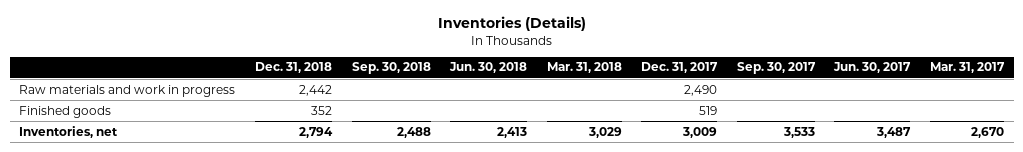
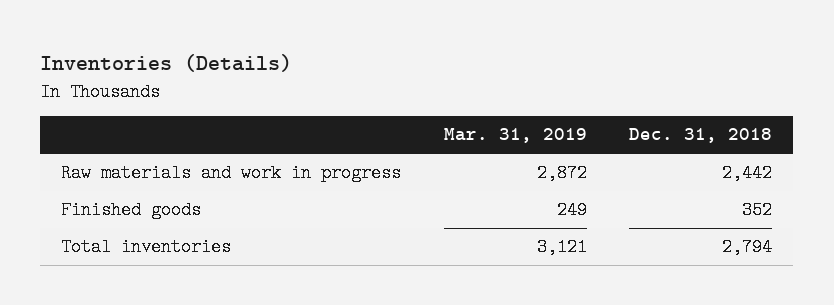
- | Dec. 31, 2018 | Sep. 30, 2018 | Jun. 30, 2018 | Mar. 31, 2018 | Dec. 31, 2017 | Sep. 30, 2017 | Jun. 30, 2017 | Mar. 31, 2017
+ | Mar. 31, 2019 | Dec. 31, 2018
- Inventories, net | 2,794 | 2,488 | 2,413 | 3,029 | 3,009 | 3,533 | 3,487 | 2,670
+ Total inventories | 3,121 | 2,794

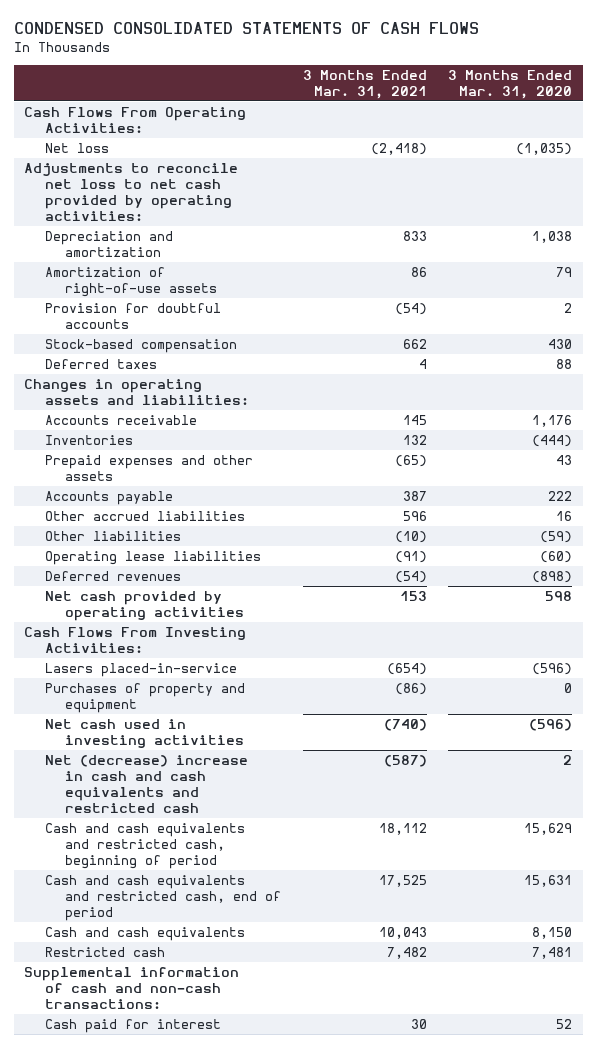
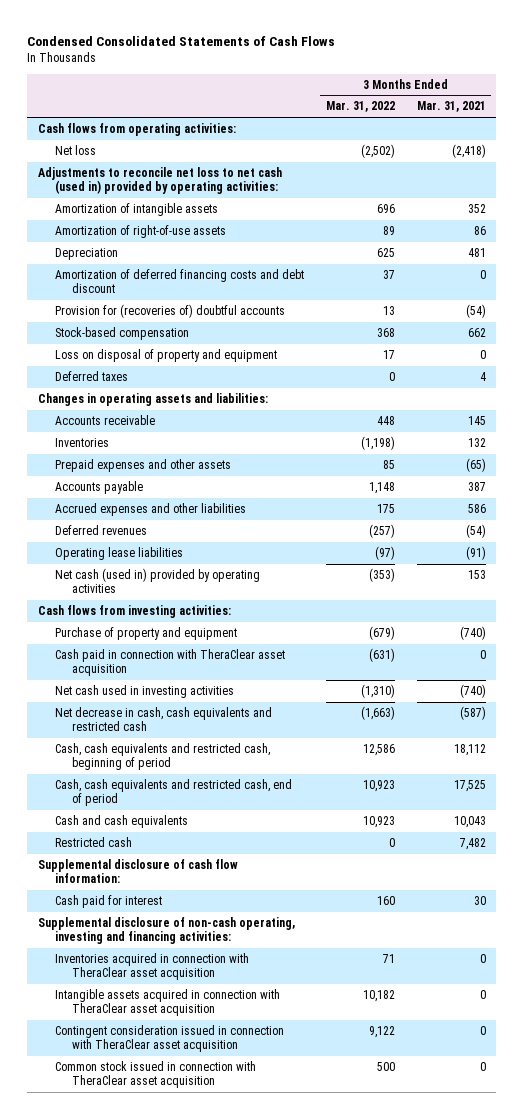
- CONDENSED CONSOLIDATED STATEMENTS OF CASH FLOWS
+ Condensed Consolidated Statements of Cash Flows
- | 3 Months Ended Mar. 31, 2021 | 3 Months Ended Mar. 31, 2020
+ | 3 Months Ended Mar. 31, 2022 | 3 Months Ended Mar. 31, 2021
- Cash Flows From Operating Activities:
+ Cash flows from operating activities:
- Adjustments to reconcile net loss to net cash provided by operating activities:
- Depreciation and amortization | 833 | 1,038
+ Adjustments to reconcile net loss to net cash (used in) provided by operating activities:
+ Amortization of intangible assets | 696 | 352
- Provision for doubtful accounts | (54) | 2
+ Depreciation | 625 | 481
+ Amortization of deferred financing costs and debt discount | 37 | 0
+ Provision for (recoveries of) doubtful accounts | 13 | (54)
+ Loss on disposal of property and equipment | 17 | 0
- Other accrued liabilities | 596 | 16
- Other liabilities | (10) | (59)
+ Accrued expenses and other liabilities | 175 | 586
- Net cash provided by operating activities | 153 | 598
- Cash Flows From Investing Activities:
- Lasers placed-in-service | (654) | (596)
- Purchases of property and equipment | (86) | 0
moved down: Operating lease liabilities | (97) | (91)
+ Net cash (used in) provided by operating activities | (353) | 153
+ Cash flows from investing activities:
+ Purchase of property and equipment | (679) | (740)
+ Cash paid in connection with TheraClear asset acquisition | (631) | 0
- Net (decrease) increase in cash and cash equivalents and restricted cash | (587) | 2
- Cash and cash equivalents and restricted cash, beginning of period | 18,112 | 15,629
- Cash and cash equivalents and restricted cash, end of period | 17,525 | 15,631
+ Net decrease in cash, cash equivalents and restricted cash | (1,663) | (587)
+ Cash, cash equivalents and restricted cash, beginning of period | 12,586 | 18,112
+ Cash, cash equivalents and restricted cash, end of period | 10,923 | 17,525
- Supplemental information of cash and non-cash transactions:
+ Supplemental disclosure of cash flow information:
+ Supplemental disclosure of non-cash operating, investing and financing activities:
+ Inventories acquired in connection with TheraClear asset acquisition | 71 | 0
+ Intangible assets acquired in connection with TheraClear asset acquisition | 10,182 | 0
+ Contingent consideration issued in connection with TheraClear asset acquisition | 9,122 | 0
+ Common stock issued in connection with TheraClear asset acquisition | 500 | 0

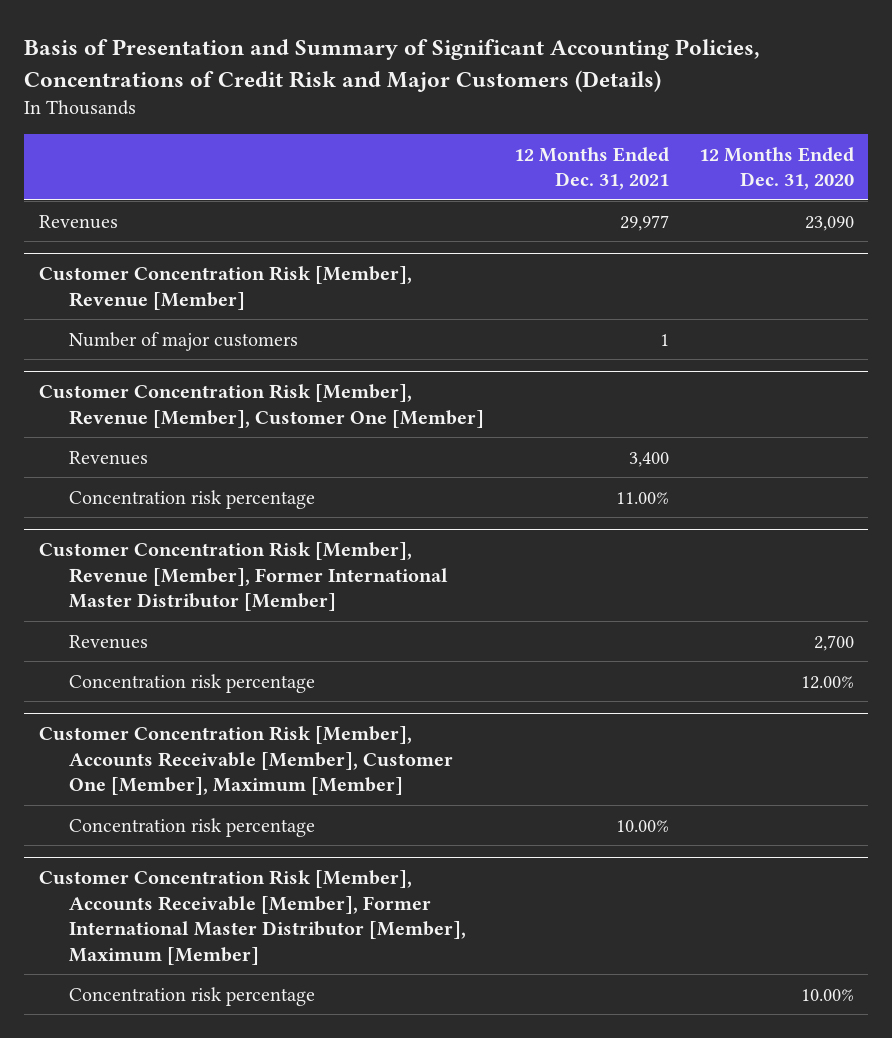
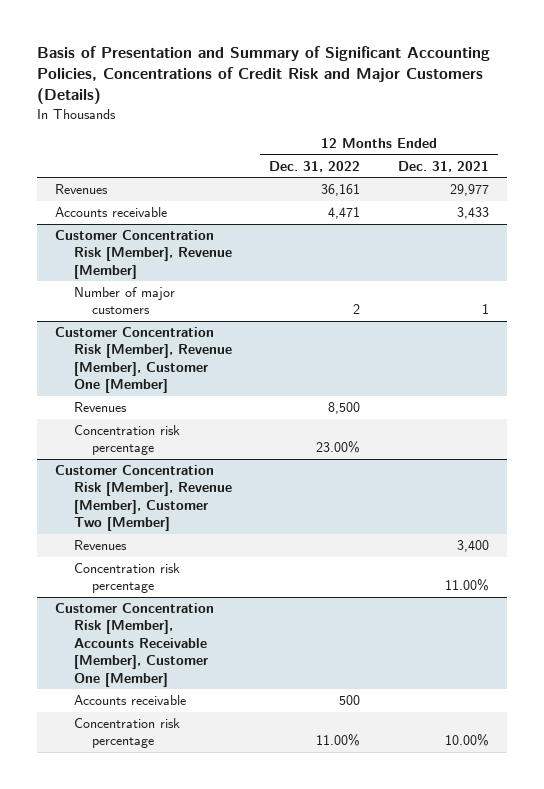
- | 12 Months Ended Dec. 31, 2021 | 12 Months Ended Dec. 31, 2020
+ | 12 Months Ended Dec. 31, 2022 | 12 Months Ended Dec. 31, 2021
+ Accounts receivable | 4,471 | 3,433
@ Customer Concentration Risk [Member], Revenue [Member], Customer One [Member]
- Revenues | 3,400 |
- Concentration risk percentage | 11.00% |
- Customer Concentration Risk [Member], Revenue [Member], Former International Master Distributor [Member]
- Customer Concentration Risk [Member], Accounts Receivable [Member], Customer One [Member], Maximum [Member]
+ Customer Concentration Risk [Member], Revenue [Member], Customer Two [Member]
+ Revenues | | 3,400
+ Concentration risk percentage | | 11.00%
+ Customer Concentration Risk [Member], Accounts Receivable [Member], Customer One [Member]
+ Accounts receivable | 500 |
- Customer Concentration Risk [Member], Accounts Receivable [Member], Former International Master Distributor [Member], Maximum [Member]
- Concentration risk percentage | | 10.00%

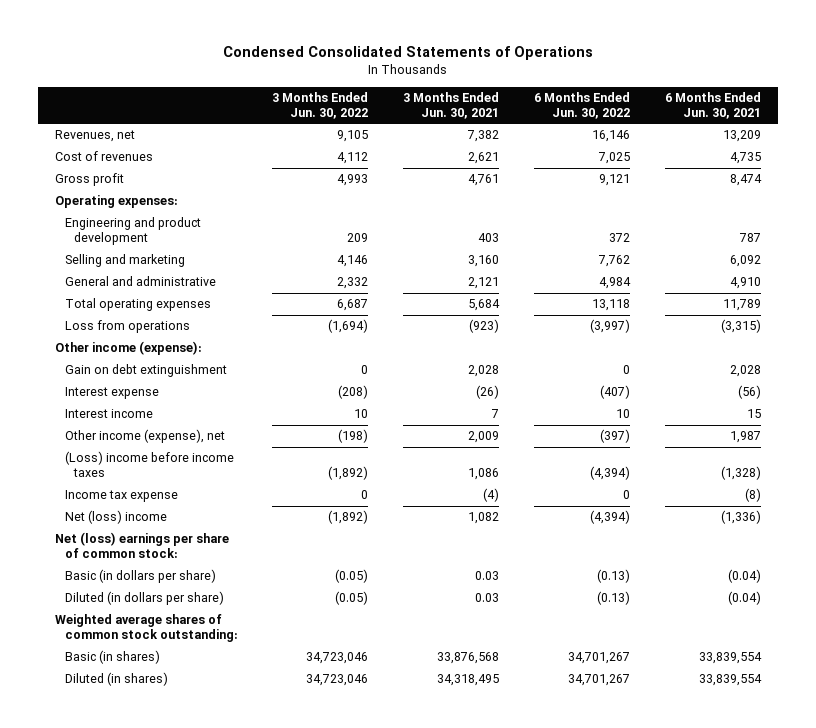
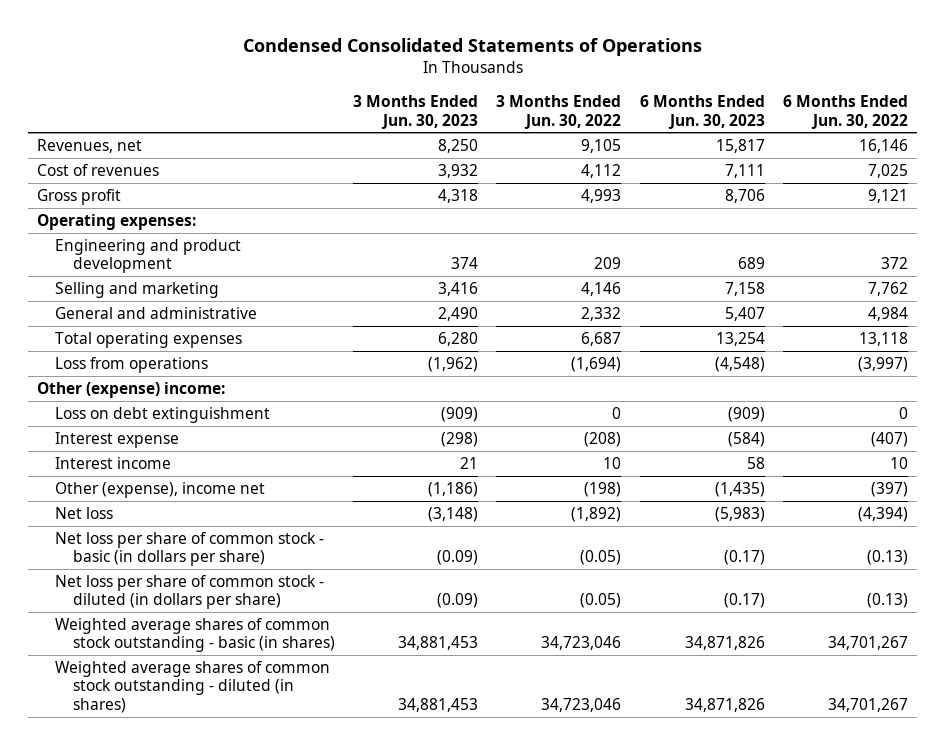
- | 3 Months Ended Jun. 30, 2022 | 3 Months Ended Jun. 30, 2021 | 6 Months Ended Jun. 30, 2022 | 6 Months Ended Jun. 30, 2021
+ | 3 Months Ended Jun. 30, 2023 | 3 Months Ended Jun. 30, 2022 | 6 Months Ended Jun. 30, 2023 | 6 Months Ended Jun. 30, 2022
- Other income (expense):
- Gain on debt extinguishment | 0 | 2,028 | 0 | 2,028
+ Other (expense) income:
+ Loss on debt extinguishment | (909) | 0 | (909) | 0
- Other income (expense), net | (198) | 2,009 | (397) | 1,987
- (Loss) income before income taxes | (1,892) | 1,086 | (4,394) | (1,328)
- Income tax expense | 0 | (4) | 0 | (8)
- Net (loss) income | (1,892) | 1,082 | (4,394) | (1,336)
- Net (loss) earnings per share of common stock:
- Basic (in dollars per share) | (0.05) | 0.03 | (0.13) | (0.04)
- Diluted (in dollars per share) | (0.05) | 0.03 | (0.13) | (0.04)
- Weighted average shares of common stock outstanding:
- Basic (in shares) | 34,723,046 | 33,876,568 | 34,701,267 | 33,839,554
- Diluted (in shares) | 34,723,046 | 34,318,495 | 34,701,267 | 33,839,554
+ Other (expense), income net | (1,186) | (198) | (1,435) | (397)
+ Net loss | (3,148) | (1,892) | (5,983) | (4,394)
+ Net loss per share of common stock - basic (in dollars per share) | (0.09) | (0.05) | (0.17) | (0.13)
+ Net loss per share of common stock - diluted (in dollars per share) | (0.09) | (0.05) | (0.17) | (0.13)
+ Weighted average shares of common stock outstanding - basic (in shares) | 34,881,453 | 34,723,046 | 34,871,826 | 34,701,267
+ Weighted average shares of common stock outstanding - diluted (in shares) | 34,881,453 | 34,723,046 | 34,871,826 | 34,701,267

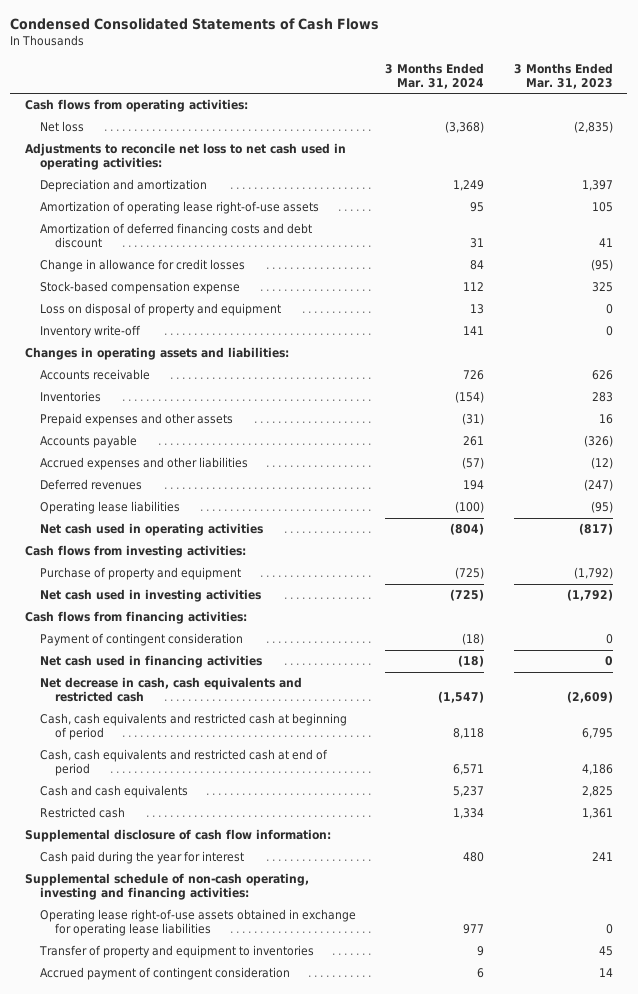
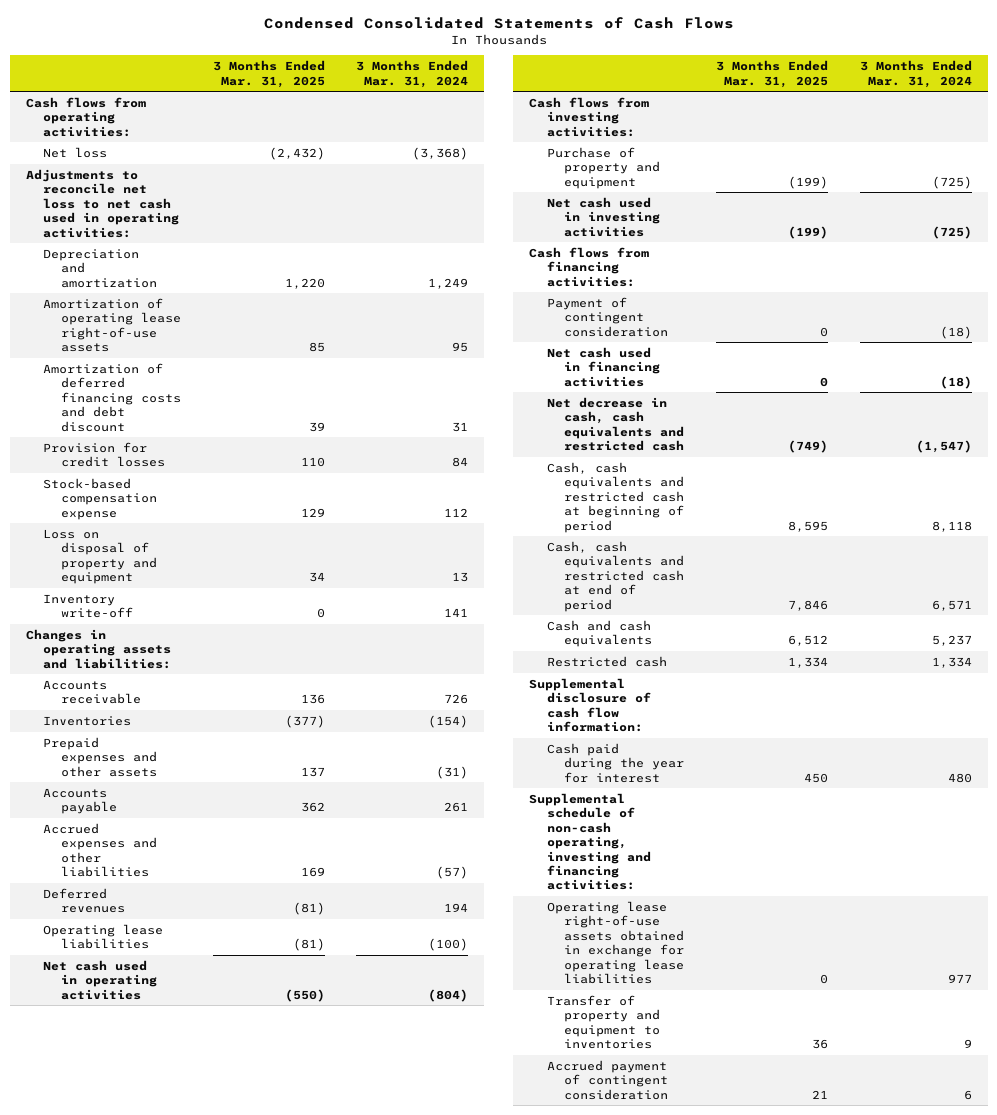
- | 3 Months Ended Mar. 31, 2024 | 3 Months Ended Mar. 31, 2023
+ | 3 Months Ended Mar. 31, 2025 | 3 Months Ended Mar. 31, 2024
- Change in allowance for credit losses | 84 | (95)
+ Provision for credit losses | 110 | 84

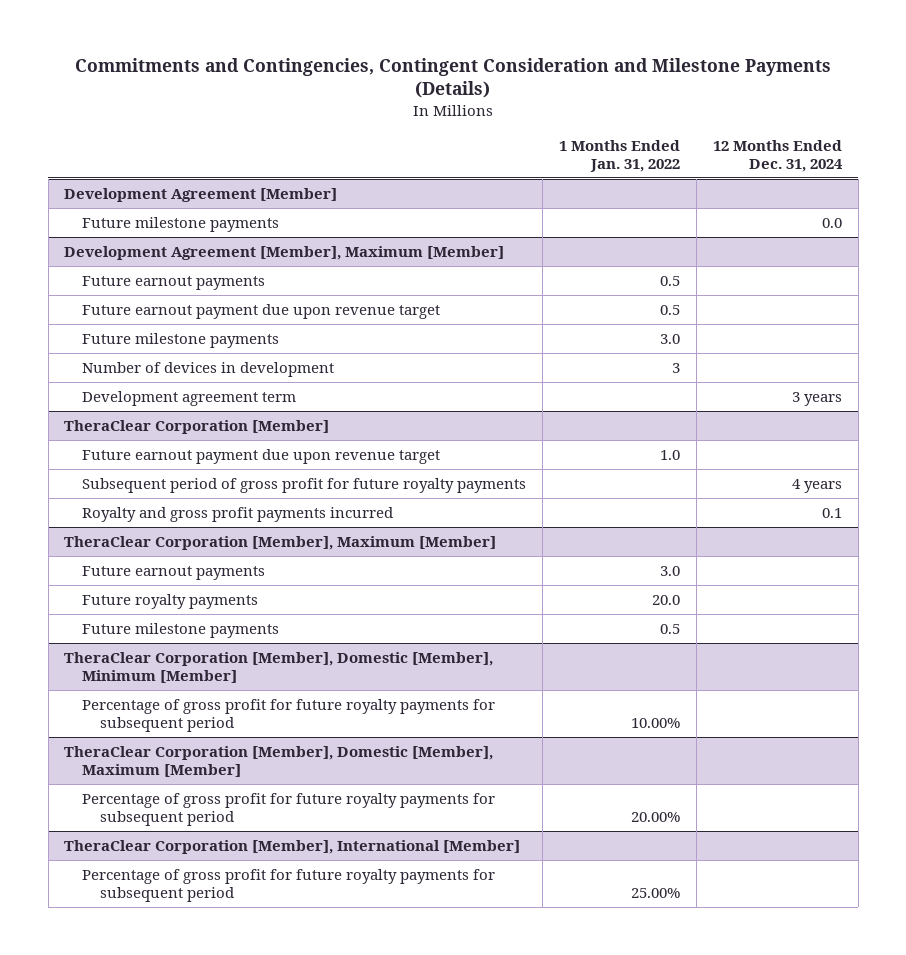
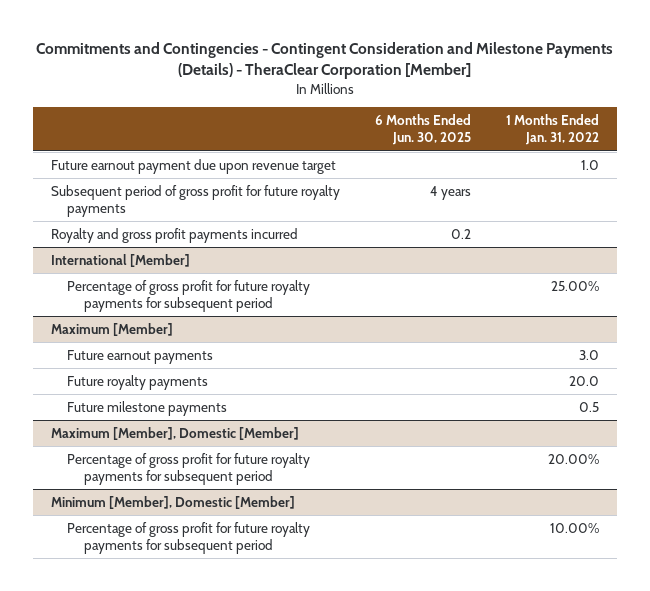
- Commitments and Contingencies, Contingent Consideration and Milestone Payments (Details)
+ Commitments and Contingencies - Contingent Consideration and Milestone Payments (Details) - TheraClear Corporation [Member]
- | 1 Months Ended Jan. 31, 2022 | 12 Months Ended Dec. 31, 2024
+ | 6 Months Ended Jun. 30, 2025 | 1 Months Ended Jan. 31, 2022
- Development Agreement [Member]
- Future milestone payments | | 0.0
- Development Agreement [Member], Maximum [Member]
- Future earnout payments | 0.5 |
- Future earnout payment due upon revenue target | 0.5 |
- Future milestone payments | 3.0 |
- Number of devices in development | 3 |
- Development agreement term | | 3 years
- TheraClear Corporation [Member]
- TheraClear Corporation [Member], Maximum [Member]
+ International [Member]
+ Percentage of gross profit for future royalty payments for subsequent period | | 25.00%
+ Maximum [Member]
- TheraClear Corporation [Member], Domestic [Member], Minimum [Member]
- Percentage of gross profit for future royalty payments for subsequent period | 10.00% |
- TheraClear Corporation [Member], Domestic [Member], Maximum [Member]
+ Maximum [Member], Domestic [Member]
- TheraClear Corporation [Member], International [Member]
- Percentage of gross profit for future royalty payments for subsequent period | 25.00% |
+ Minimum [Member], Domestic [Member]
+ Percentage of gross profit for future royalty payments for subsequent period | | 10.00%

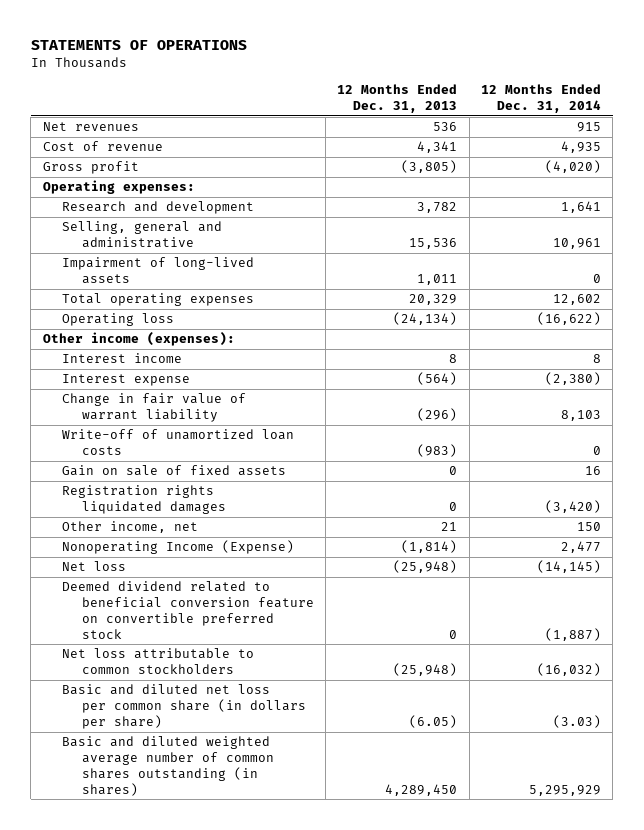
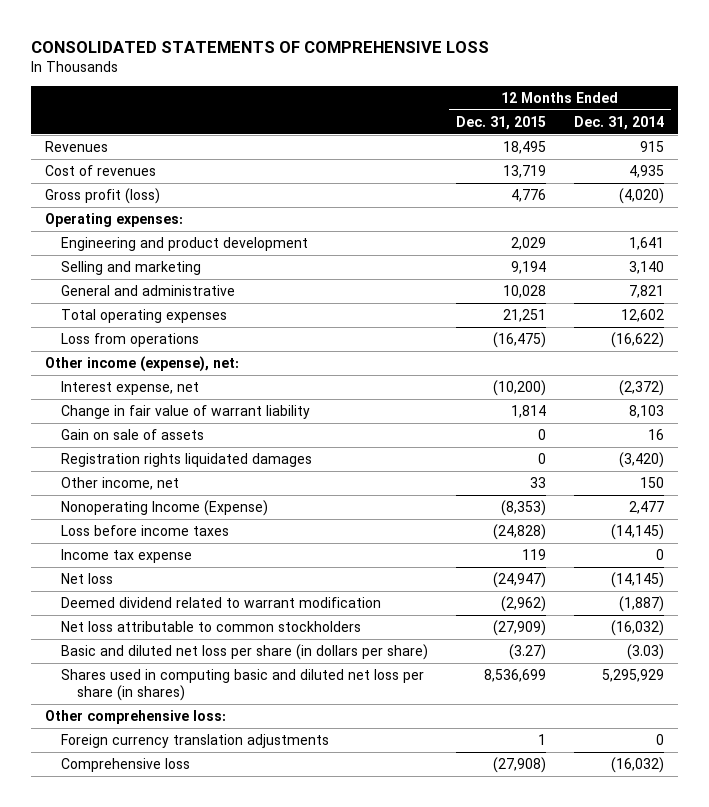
- STATEMENTS OF OPERATIONS
+ CONSOLIDATED STATEMENTS OF COMPREHENSIVE LOSS
- | 12 Months Ended Dec. 31, 2013 | 12 Months Ended Dec. 31, 2014
+ | 12 Months Ended Dec. 31, 2015 | 12 Months Ended Dec. 31, 2014
- Net revenues | 536 | 915
- Cost of revenue | 4,341 | 4,935
- Gross profit | (3,805) | (4,020)
+ Revenues | 18,495 | 915
+ Cost of revenues | 13,719 | 4,935
+ Gross profit (loss) | 4,776 | (4,020)
- Research and development | 3,782 | 1,641
- Selling, general and administrative | 15,536 | 10,961
- Impairment of long-lived assets | 1,011 | 0
+ Engineering and product development | 2,029 | 1,641
+ Selling and marketing | 9,194 | 3,140
+ General and administrative | 10,028 | 7,821
- Operating loss | (24,134) | (16,622)
- Other income (expenses):
- Interest income | 8 | 8
- Interest expense | (564) | (2,380)
+ Loss from operations | (16,475) | (16,622)
+ Other income (expense), net:
+ Interest expense, net | (10,200) | (2,372)
- Write-off of unamortized loan costs | (983) | 0
- Gain on sale of fixed assets | 0 | 16
+ Gain on sale of assets | 0 | 16
+ Loss before income taxes | (24,828) | (14,145)
+ Income tax expense | 119 | 0
- Deemed dividend related to beneficial conversion feature on convertible preferred stock | 0 | (1,887)
+ Deemed dividend related to warrant modification | (2,962) | (1,887)
- Basic and diluted net loss per common share (in dollars per share) | (6.05) | (3.03)
- Basic and diluted weighted average number of common shares outstanding (in shares) | 4,289,450 | 5,295,929
+ Basic and diluted net loss per share (in dollars per share) | (3.27) | (3.03)
+ Shares used in computing basic and diluted net loss per share (in shares) | 8,536,699 | 5,295,929
+ Other comprehensive loss:
+ Foreign currency translation adjustments | 1 | 0
+ Comprehensive loss | (27,908) | (16,032)

